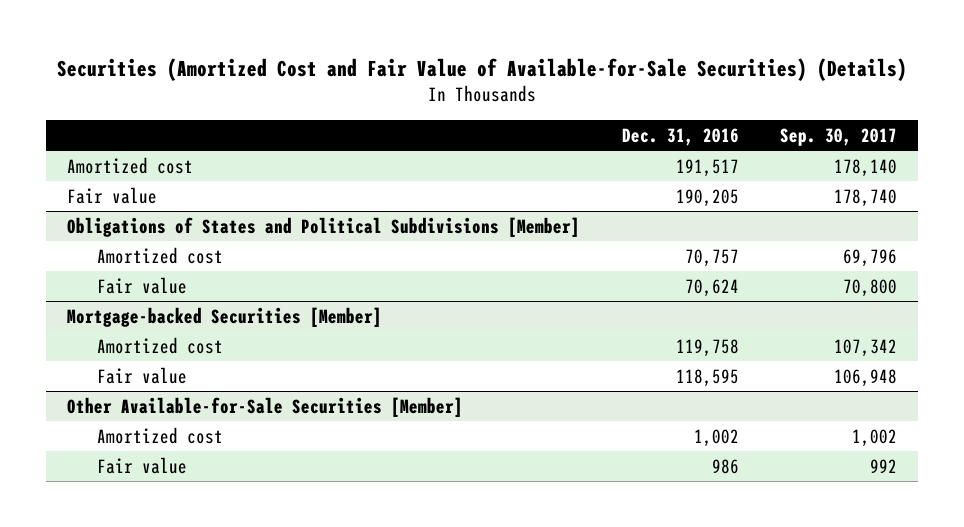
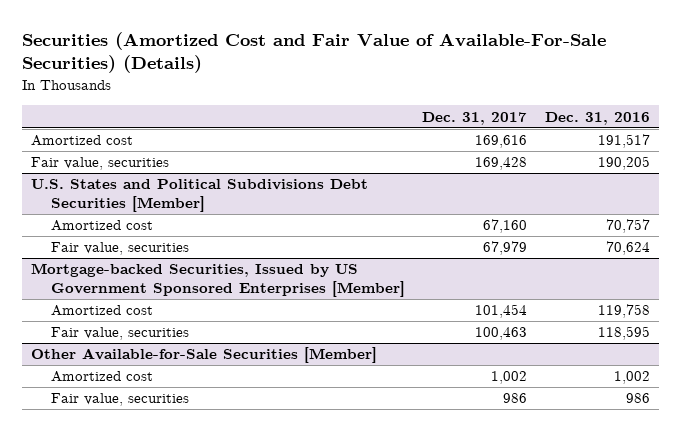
- Securities (Amortized Cost and Fair Value of Available-for-Sale Securities) (Details)
+ Securities (Amortized Cost and Fair Value of Available-For-Sale Securities) (Details)
- | Dec. 31, 2016 | Sep. 30, 2017
+ | Dec. 31, 2017 | Dec. 31, 2016
- Fair value | 190,205 | 178,740
- Obligations of States and Political Subdivisions [Member]
+ Fair value, securities | 169,428 | 190,205
+ U.S. States and Political Subdivisions Debt Securities [Member]
- Fair value | 70,624 | 70,800
- Mortgage-backed Securities [Member]
+ Fair value, securities | 67,979 | 70,624
+ Mortgage-backed Securities, Issued by US Government Sponsored Enterprises [Member]
- Fair value | 118,595 | 106,948
+ Fair value, securities | 100,463 | 118,595
@ Other Available-for-Sale Securities [Member]
- Fair value | 986 | 992
+ Fair value, securities | 986 | 986

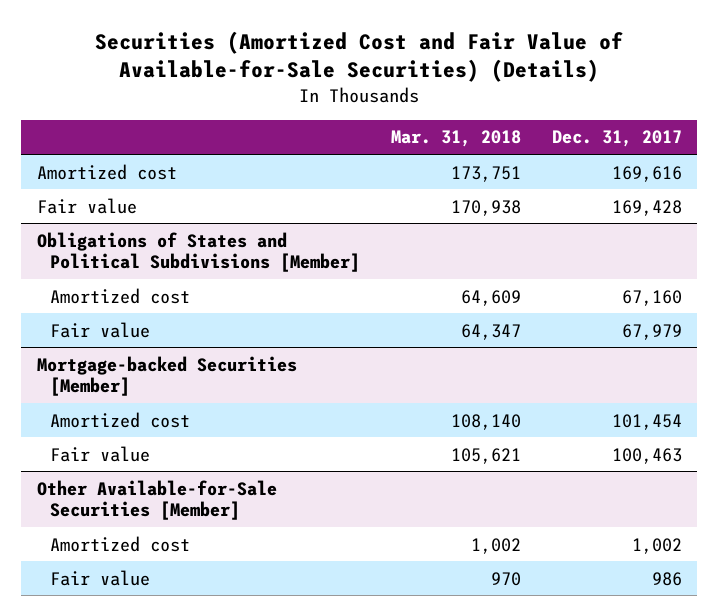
- Securities (Amortized Cost and Fair Value of Available-For-Sale Securities) (Details)
+ Securities (Amortized Cost and Fair Value of Available-for-Sale Securities) (Details)
- | Dec. 31, 2017 | Dec. 31, 2016
+ | Mar. 31, 2018 | Dec. 31, 2017
- Fair value, securities | 169,428 | 190,205
- U.S. States and Political Subdivisions Debt Securities [Member]
+ Fair value | 170,938 | 169,428
+ Obligations of States and Political Subdivisions [Member]
- Fair value, securities | 67,979 | 70,624
- Mortgage-backed Securities, Issued by US Government Sponsored Enterprises [Member]
+ Fair value | 64,347 | 67,979
+ Mortgage-backed Securities [Member]
- Fair value, securities | 100,463 | 118,595
+ Fair value | 105,621 | 100,463
@ Other Available-for-Sale Securities [Member]
- Fair value, securities | 986 | 986
+ Fair value | 970 | 986

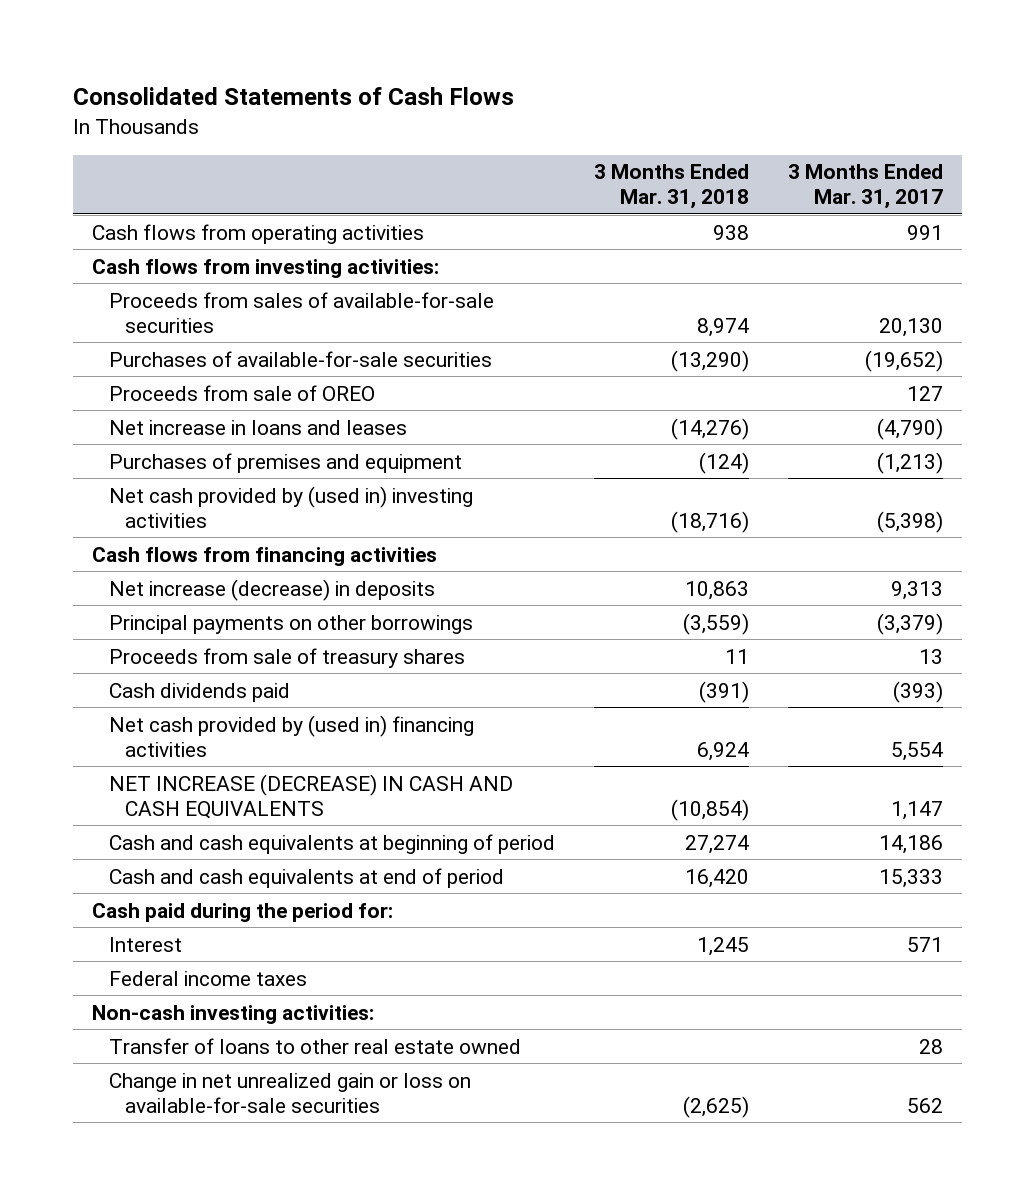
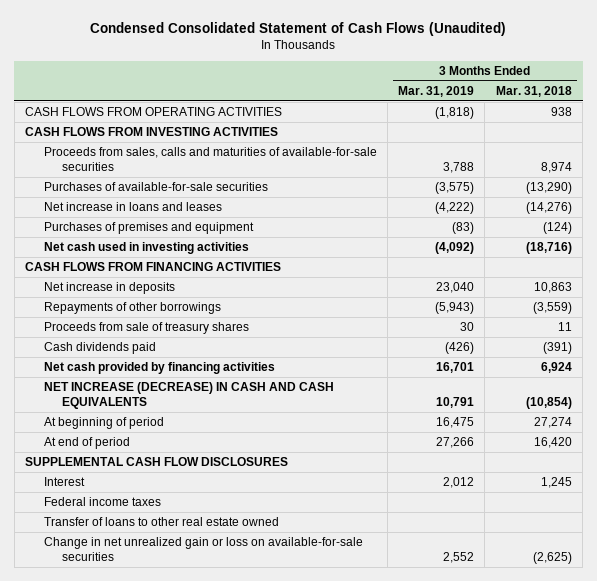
- Consolidated Statements of Cash Flows
+ Condensed Consolidated Statement of Cash Flows (Unaudited)
- | 3 Months Ended Mar. 31, 2018 | 3 Months Ended Mar. 31, 2017
+ | 3 Months Ended Mar. 31, 2019 | 3 Months Ended Mar. 31, 2018
- Cash flows from operating activities | 938 | 991
- Cash flows from investing activities:
- Proceeds from sales of available-for-sale securities | 8,974 | 20,130
+ CASH FLOWS FROM OPERATING ACTIVITIES | (1,818) | 938
+ CASH FLOWS FROM INVESTING ACTIVITIES
+ Proceeds from sales, calls and maturities of available-for-sale securities | 3,788 | 8,974
- Proceeds from sale of OREO | | 127
- Net cash provided by (used in) investing activities | (18,716) | (5,398)
- Cash flows from financing activities
- Net increase (decrease) in deposits | 10,863 | 9,313
- Principal payments on other borrowings | (3,559) | (3,379)
+ Net cash used in investing activities | (4,092) | (18,716)
+ CASH FLOWS FROM FINANCING ACTIVITIES
+ Net increase in deposits | 23,040 | 10,863
+ Repayments of other borrowings | (5,943) | (3,559)
- Net cash provided by (used in) financing activities | 6,924 | 5,554
+ Net cash provided by financing activities | 16,701 | 6,924
- Cash and cash equivalents at beginning of period | 27,274 | 14,186
- Cash and cash equivalents at end of period | 16,420 | 15,333
- Cash paid during the period for:
+ At beginning of period | 16,475 | 27,274
+ At end of period | 27,266 | 16,420
+ SUPPLEMENTAL CASH FLOW DISCLOSURES
- Non-cash investing activities:

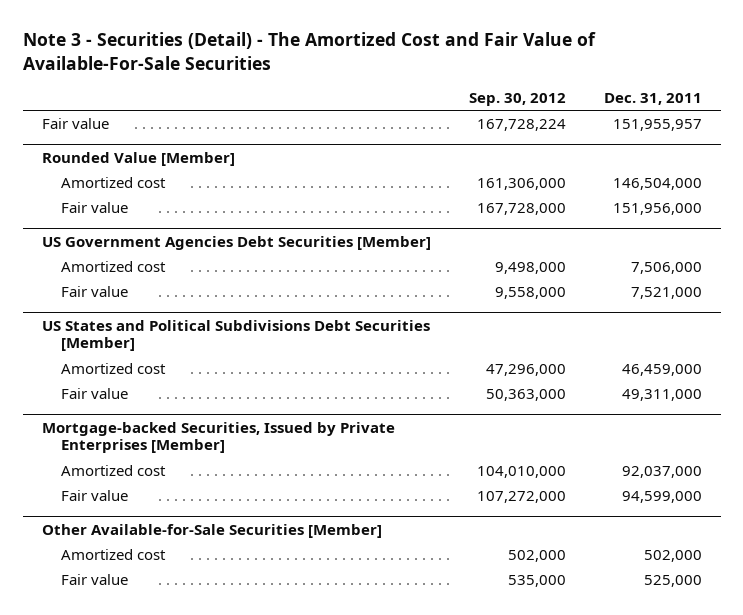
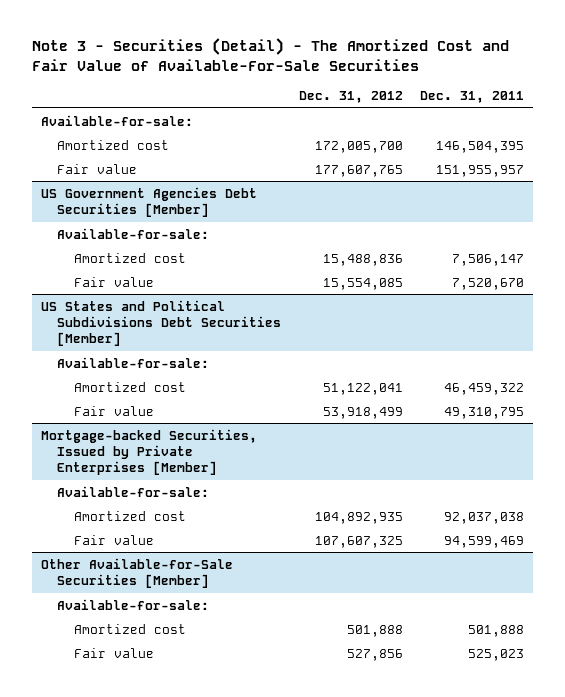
- | Sep. 30, 2012 | Dec. 31, 2011
+ | Dec. 31, 2012 | Dec. 31, 2011
+ Available-for-sale:
+ Amortized cost | 172,005,700 | 146,504,395
- Rounded Value [Member]
- Amortized cost | 161,306,000 | 146,504,000
- Fair value | 167,728,000 | 151,956,000
@ US Government Agencies Debt Securities [Member]
- Amortized cost | 9,498,000 | 7,506,000
- Fair value | 9,558,000 | 7,521,000
+ Available-for-sale:
+ Amortized cost | 15,488,836 | 7,506,147
+ Fair value | 15,554,085 | 7,520,670
@ US States and Political Subdivisions Debt Securities [Member]
- Amortized cost | 47,296,000 | 46,459,000
- Fair value | 50,363,000 | 49,311,000
+ Available-for-sale:
+ Amortized cost | 51,122,041 | 46,459,322
+ Fair value | 53,918,499 | 49,310,795
@ Mortgage-backed Securities, Issued by Private Enterprises [Member]
- Amortized cost | 104,010,000 | 92,037,000
- Fair value | 107,272,000 | 94,599,000
+ Available-for-sale:
+ Amortized cost | 104,892,935 | 92,037,038
+ Fair value | 107,607,325 | 94,599,469
@ Other Available-for-Sale Securities [Member]
- Amortized cost | 502,000 | 502,000
- Fair value | 535,000 | 525,000
+ Available-for-sale:
+ Amortized cost | 501,888 | 501,888
+ Fair value | 527,856 | 525,023

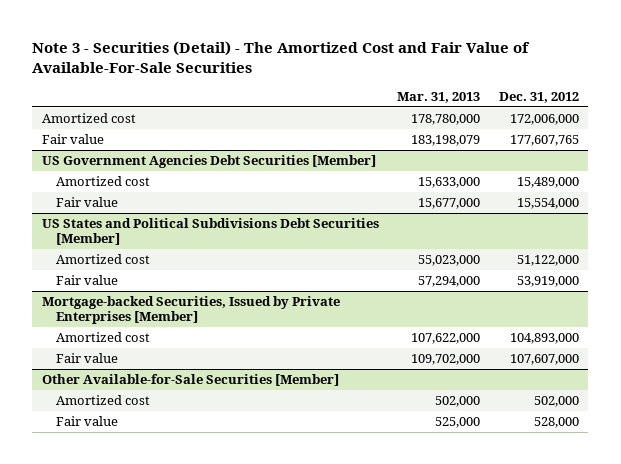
- | Dec. 31, 2012 | Dec. 31, 2011
+ | Mar. 31, 2013 | Dec. 31, 2012
- Available-for-sale:
- Amortized cost | 172,005,700 | 146,504,395
+ Amortized cost | 178,780,000 | 172,006,000
@ US Government Agencies Debt Securities [Member]
- Available-for-sale:
- Amortized cost | 15,488,836 | 7,506,147
- Fair value | 15,554,085 | 7,520,670
+ Amortized cost | 15,633,000 | 15,489,000
+ Fair value | 15,677,000 | 15,554,000
@ US States and Political Subdivisions Debt Securities [Member]
- Available-for-sale:
- Amortized cost | 51,122,041 | 46,459,322
- Fair value | 53,918,499 | 49,310,795
+ Amortized cost | 55,023,000 | 51,122,000
+ Fair value | 57,294,000 | 53,919,000
@ Mortgage-backed Securities, Issued by Private Enterprises [Member]
- Available-for-sale:
- Amortized cost | 104,892,935 | 92,037,038
- Fair value | 107,607,325 | 94,599,469
+ Amortized cost | 107,622,000 | 104,893,000
+ Fair value | 109,702,000 | 107,607,000
@ Other Available-for-Sale Securities [Member]
- Available-for-sale:
- Amortized cost | 501,888 | 501,888
- Fair value | 527,856 | 525,023
+ Amortized cost | 502,000 | 502,000
+ Fair value | 525,000 | 528,000

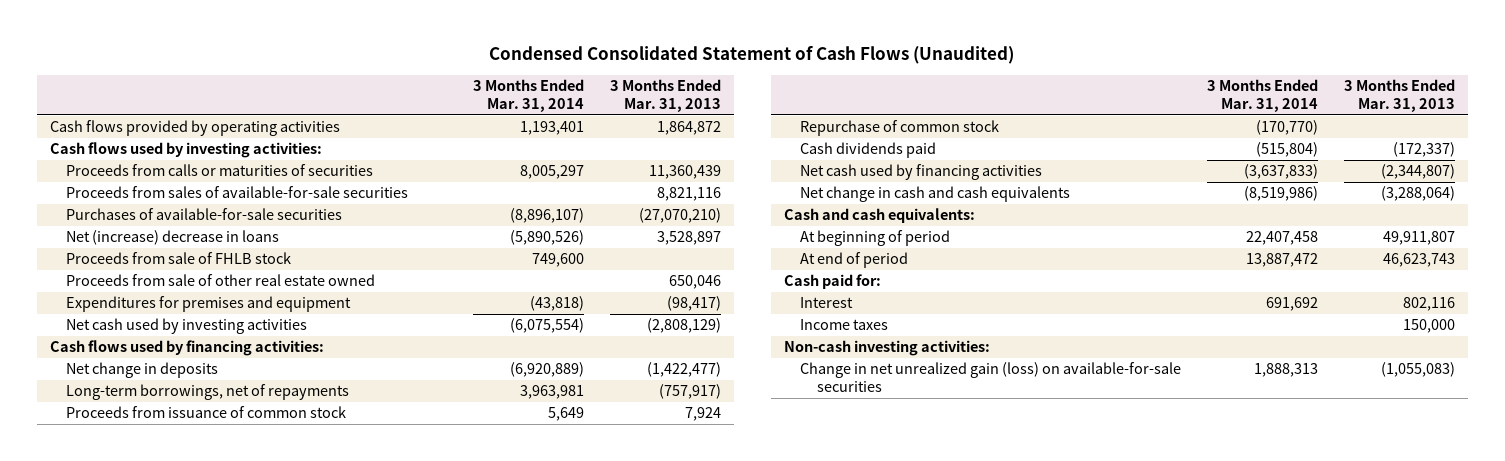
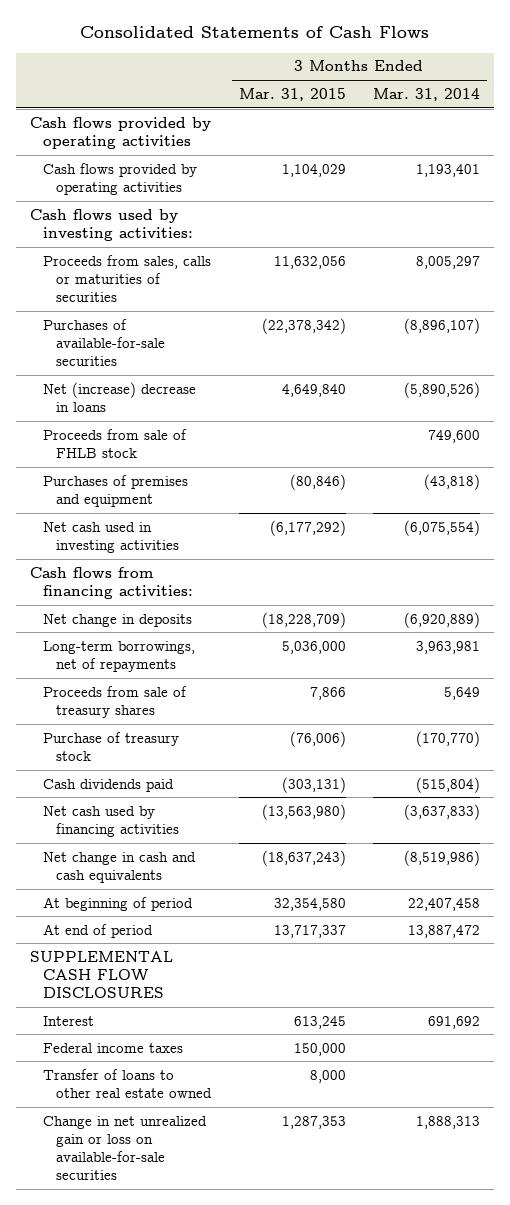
- Condensed Consolidated Statement of Cash Flows (Unaudited)
+ Consolidated Statements of Cash Flows
- | 3 Months Ended Mar. 31, 2014 | 3 Months Ended Mar. 31, 2013
+ | 3 Months Ended Mar. 31, 2015 | 3 Months Ended Mar. 31, 2014
+ Cash flows provided by operating activities
- Proceeds from calls or maturities of securities | 8,005,297 | 11,360,439
- Proceeds from sales of available-for-sale securities | | 8,821,116
+ Proceeds from sales, calls or maturities of securities | 11,632,056 | 8,005,297
- Proceeds from sale of other real estate owned | | 650,046
- Expenditures for premises and equipment | (43,818) | (98,417)
- Net cash used by investing activities | (6,075,554) | (2,808,129)
- Cash flows used by financing activities:
+ Purchases of premises and equipment | (80,846) | (43,818)
+ Net cash used in investing activities | (6,177,292) | (6,075,554)
+ Cash flows from financing activities:
- Proceeds from issuance of common stock | 5,649 | 7,924
- Repurchase of common stock | (170,770) |
+ Proceeds from sale of treasury shares | 7,866 | 5,649
+ Purchase of treasury stock | (76,006) | (170,770)
- Cash and cash equivalents:
- Cash paid for:
+ SUPPLEMENTAL CASH FLOW DISCLOSURES
- Income taxes | | 150,000
- Non-cash investing activities:
- Change in net unrealized gain (loss) on available-for-sale securities | 1,888,313 | (1,055,083)
+ Federal income taxes | 150,000 |
+ Transfer of loans to other real estate owned | 8,000 |
+ Change in net unrealized gain or loss on available-for-sale securities | 1,287,353 | 1,888,313

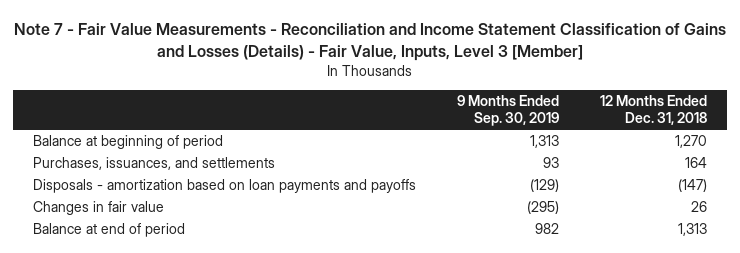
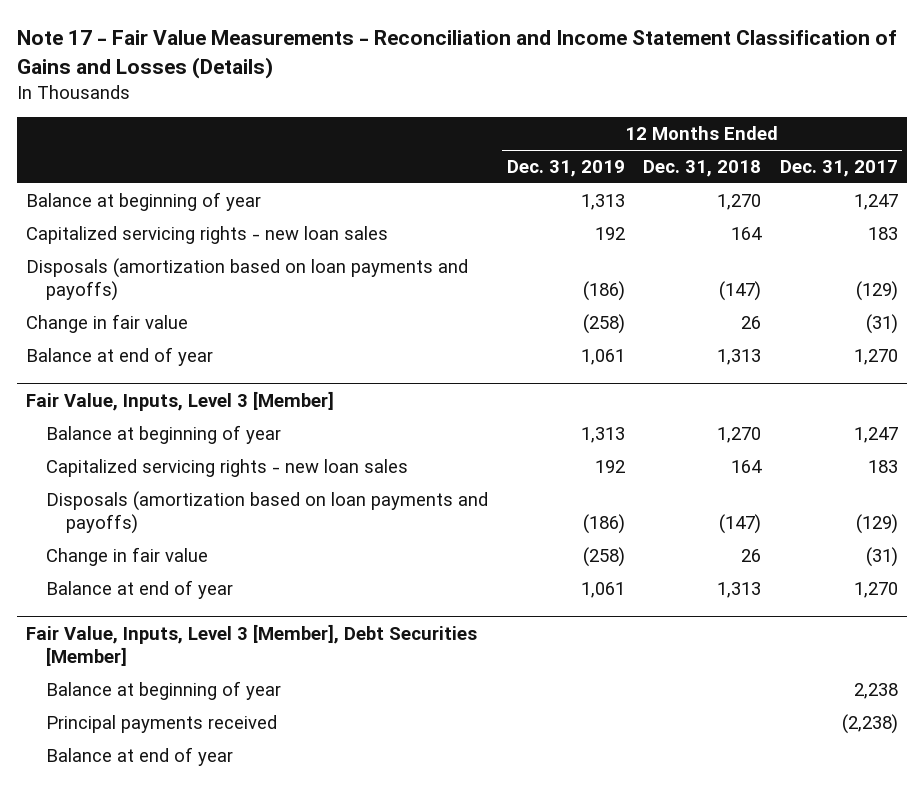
- Note 7 - Fair Value Measurements - Reconciliation and Income Statement Classification of Gains and Losses (Details) - Fair Value, Inputs, Level 3 [Member]
+ Note 17 - Fair Value Measurements - Reconciliation and Income Statement Classification of Gains and Losses (Details)
- | 9 Months Ended Sep. 30, 2019 | 12 Months Ended Dec. 31, 2018
+ | 12 Months Ended Dec. 31, 2019 | 12 Months Ended Dec. 31, 2018 | 12 Months Ended Dec. 31, 2017
- Balance at beginning of period | 1,313 | 1,270
- Purchases, issuances, and settlements | 93 | 164
- Disposals - amortization based on loan payments and payoffs | (129) | (147)
- Changes in fair value | (295) | 26
- Balance at end of period | 982 | 1,313
+ Balance at beginning of year | 1,313 | 1,270 | 1,247
+ Capitalized servicing rights - new loan sales | 192 | 164 | 183
+ Disposals (amortization based on loan payments and payoffs) | (186) | (147) | (129)
+ Change in fair value | (258) | 26 | (31)
+ Balance at end of year | 1,061 | 1,313 | 1,270
+ Fair Value, Inputs, Level 3 [Member]
+ Balance at beginning of year | 1,313 | 1,270 | 1,247
+ Capitalized servicing rights - new loan sales | 192 | 164 | 183
+ Disposals (amortization based on loan payments and payoffs) | (186) | (147) | (129)
+ Change in fair value | (258) | 26 | (31)
+ Balance at end of year | 1,061 | 1,313 | 1,270
+ Fair Value, Inputs, Level 3 [Member], Debt Securities [Member]
+ Balance at beginning of year | | | 2,238
+ Principal payments received | | | (2,238)
+ Balance at end of year

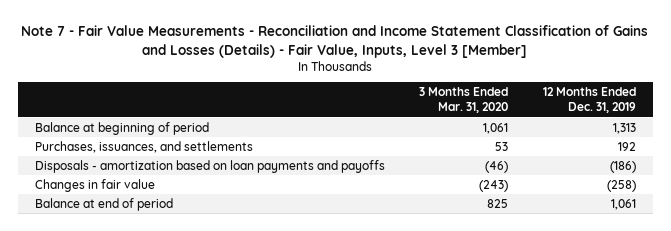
- Note 17 - Fair Value Measurements - Reconciliation and Income Statement Classification of Gains and Losses (Details)
+ Note 7 - Fair Value Measurements - Reconciliation and Income Statement Classification of Gains and Losses (Details) - Fair Value, Inputs, Level 3 [Member]
- | 12 Months Ended Dec. 31, 2019 | 12 Months Ended Dec. 31, 2018 | 12 Months Ended Dec. 31, 2017
+ | 3 Months Ended Mar. 31, 2020 | 12 Months Ended Dec. 31, 2019
- Balance at beginning of year | 1,313 | 1,270 | 1,247
- Capitalized servicing rights - new loan sales | 192 | 164 | 183
- Disposals (amortization based on loan payments and payoffs) | (186) | (147) | (129)
- Change in fair value | (258) | 26 | (31)
- Balance at end of year | 1,061 | 1,313 | 1,270
- Fair Value, Inputs, Level 3 [Member]
- Balance at beginning of year | 1,313 | 1,270 | 1,247
- Capitalized servicing rights - new loan sales | 192 | 164 | 183
- Disposals (amortization based on loan payments and payoffs) | (186) | (147) | (129)
- Change in fair value | (258) | 26 | (31)
- Balance at end of year | 1,061 | 1,313 | 1,270
- Fair Value, Inputs, Level 3 [Member], Debt Securities [Member]
- Balance at beginning of year | | | 2,238
- Principal payments received | | | (2,238)
- Balance at end of year
+ Balance at beginning of period | 1,061 | 1,313
+ Purchases, issuances, and settlements | 53 | 192
+ Disposals - amortization based on loan payments and payoffs | (46) | (186)
+ Changes in fair value | (243) | (258)
+ Balance at end of period | 825 | 1,061

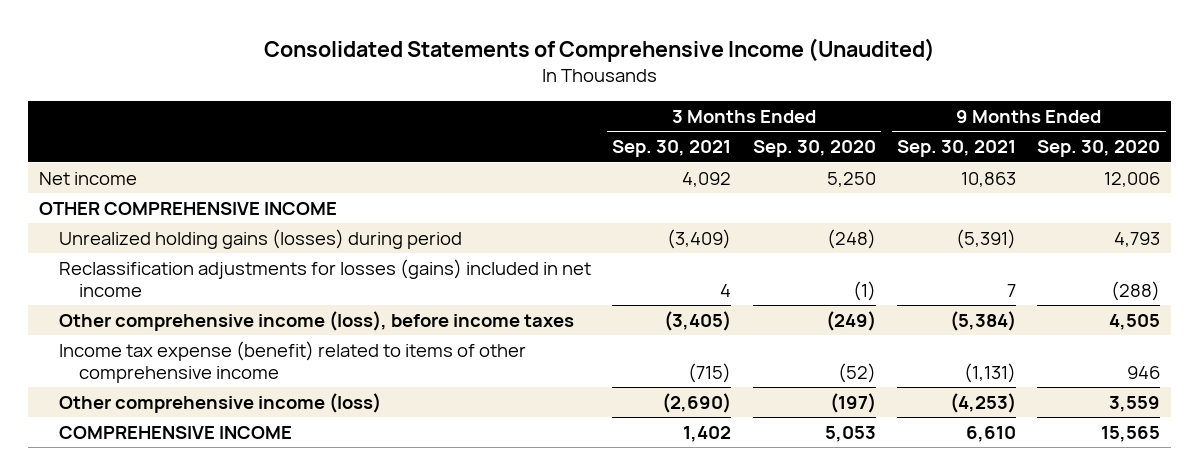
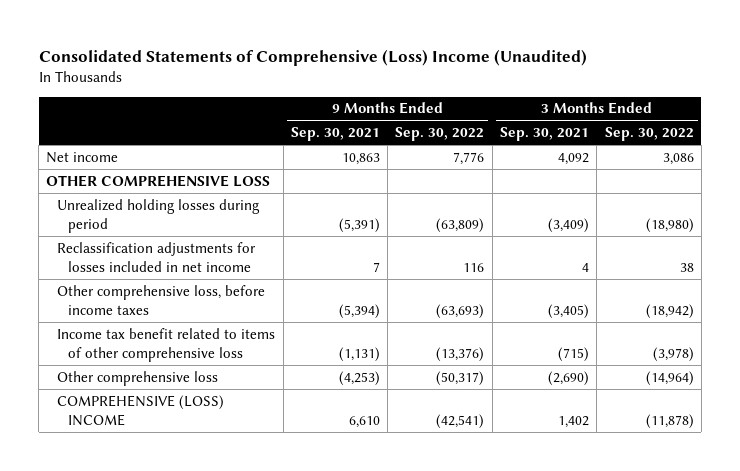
- Consolidated Statements of Comprehensive Income (Unaudited)
+ Consolidated Statements of Comprehensive (Loss) Income (Unaudited)
- | 3 Months Ended Sep. 30, 2021 | 3 Months Ended Sep. 30, 2020 | 9 Months Ended Sep. 30, 2021 | 9 Months Ended Sep. 30, 2020
+ | 9 Months Ended Sep. 30, 2021 | 9 Months Ended Sep. 30, 2022 | 3 Months Ended Sep. 30, 2021 | 3 Months Ended Sep. 30, 2022
- OTHER COMPREHENSIVE INCOME
- Unrealized holding gains (losses) during period | (3,409) | (248) | (5,391) | 4,793
- Reclassification adjustments for losses (gains) included in net income | 4 | (1) | 7 | (288)
- Other comprehensive income (loss), before income taxes | (3,405) | (249) | (5,384) | 4,505
- Income tax expense (benefit) related to items of other comprehensive income | (715) | (52) | (1,131) | 946
- Other comprehensive income (loss) | (2,690) | (197) | (4,253) | 3,559
- COMPREHENSIVE INCOME | 1,402 | 5,053 | 6,610 | 15,565
+ OTHER COMPREHENSIVE LOSS
+ Unrealized holding losses during period | (5,391) | (63,809) | (3,409) | (18,980)
+ Reclassification adjustments for losses included in net income | 7 | 116 | 4 | 38
+ Other comprehensive loss, before income taxes | (5,394) | (63,693) | (3,405) | (18,942)
+ Income tax benefit related to items of other comprehensive loss | (1,131) | (13,376) | (715) | (3,978)
+ Other comprehensive loss | (4,253) | (50,317) | (2,690) | (14,964)
+ COMPREHENSIVE (LOSS) INCOME | 6,610 | (42,541) | 1,402 | (11,878)

